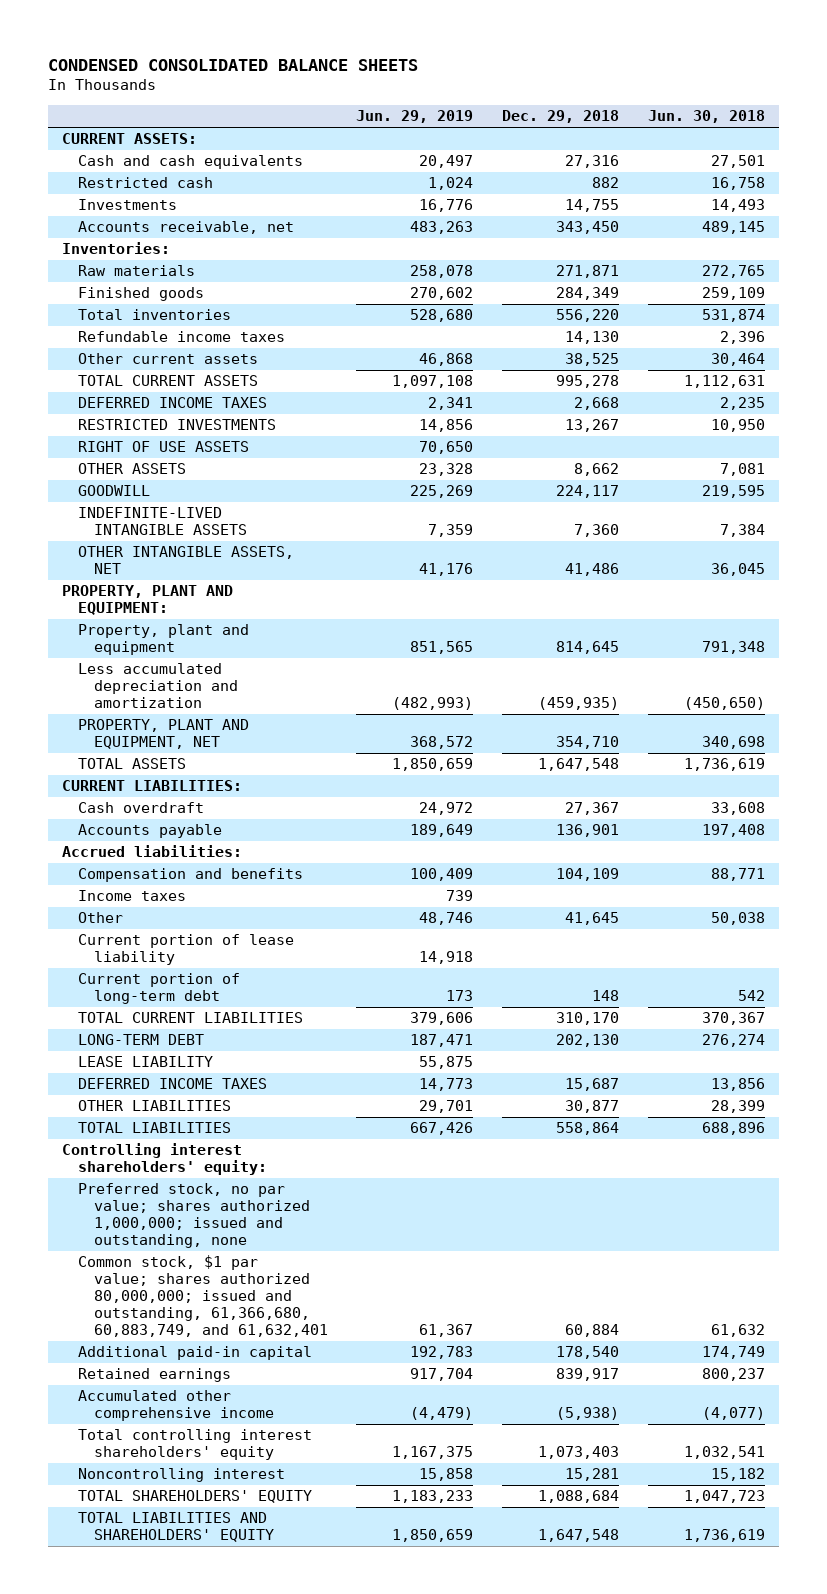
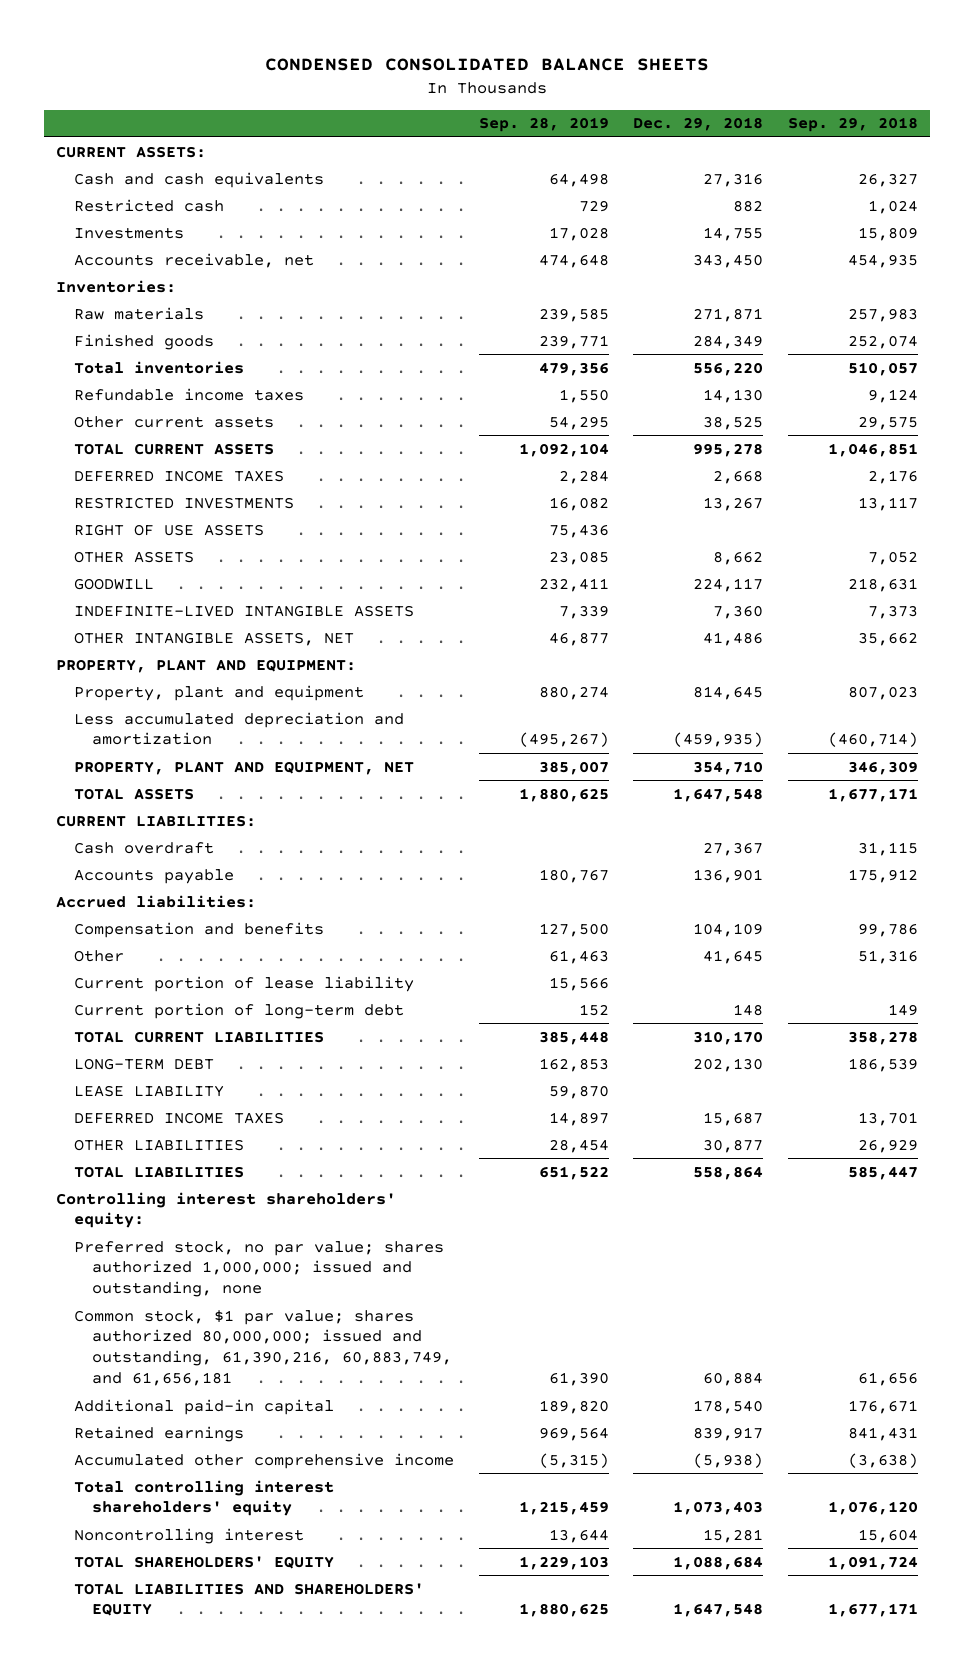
- | Jun. 29, 2019 | Dec. 29, 2018 | Jun. 30, 2018
+ | Sep. 28, 2019 | Dec. 29, 2018 | Sep. 29, 2018
- Income taxes | 739 | |
- Common stock, $1 par value; shares authorized 80,000,000; issued and outstanding, 61,366,680, 60,883,749, and 61,632,401 | 61,367 | 60,884 | 61,632
+ Common stock, $1 par value; shares authorized 80,000,000; issued and outstanding, 61,390,216, 60,883,749, and 61,656,181 | 61,390 | 60,884 | 61,656

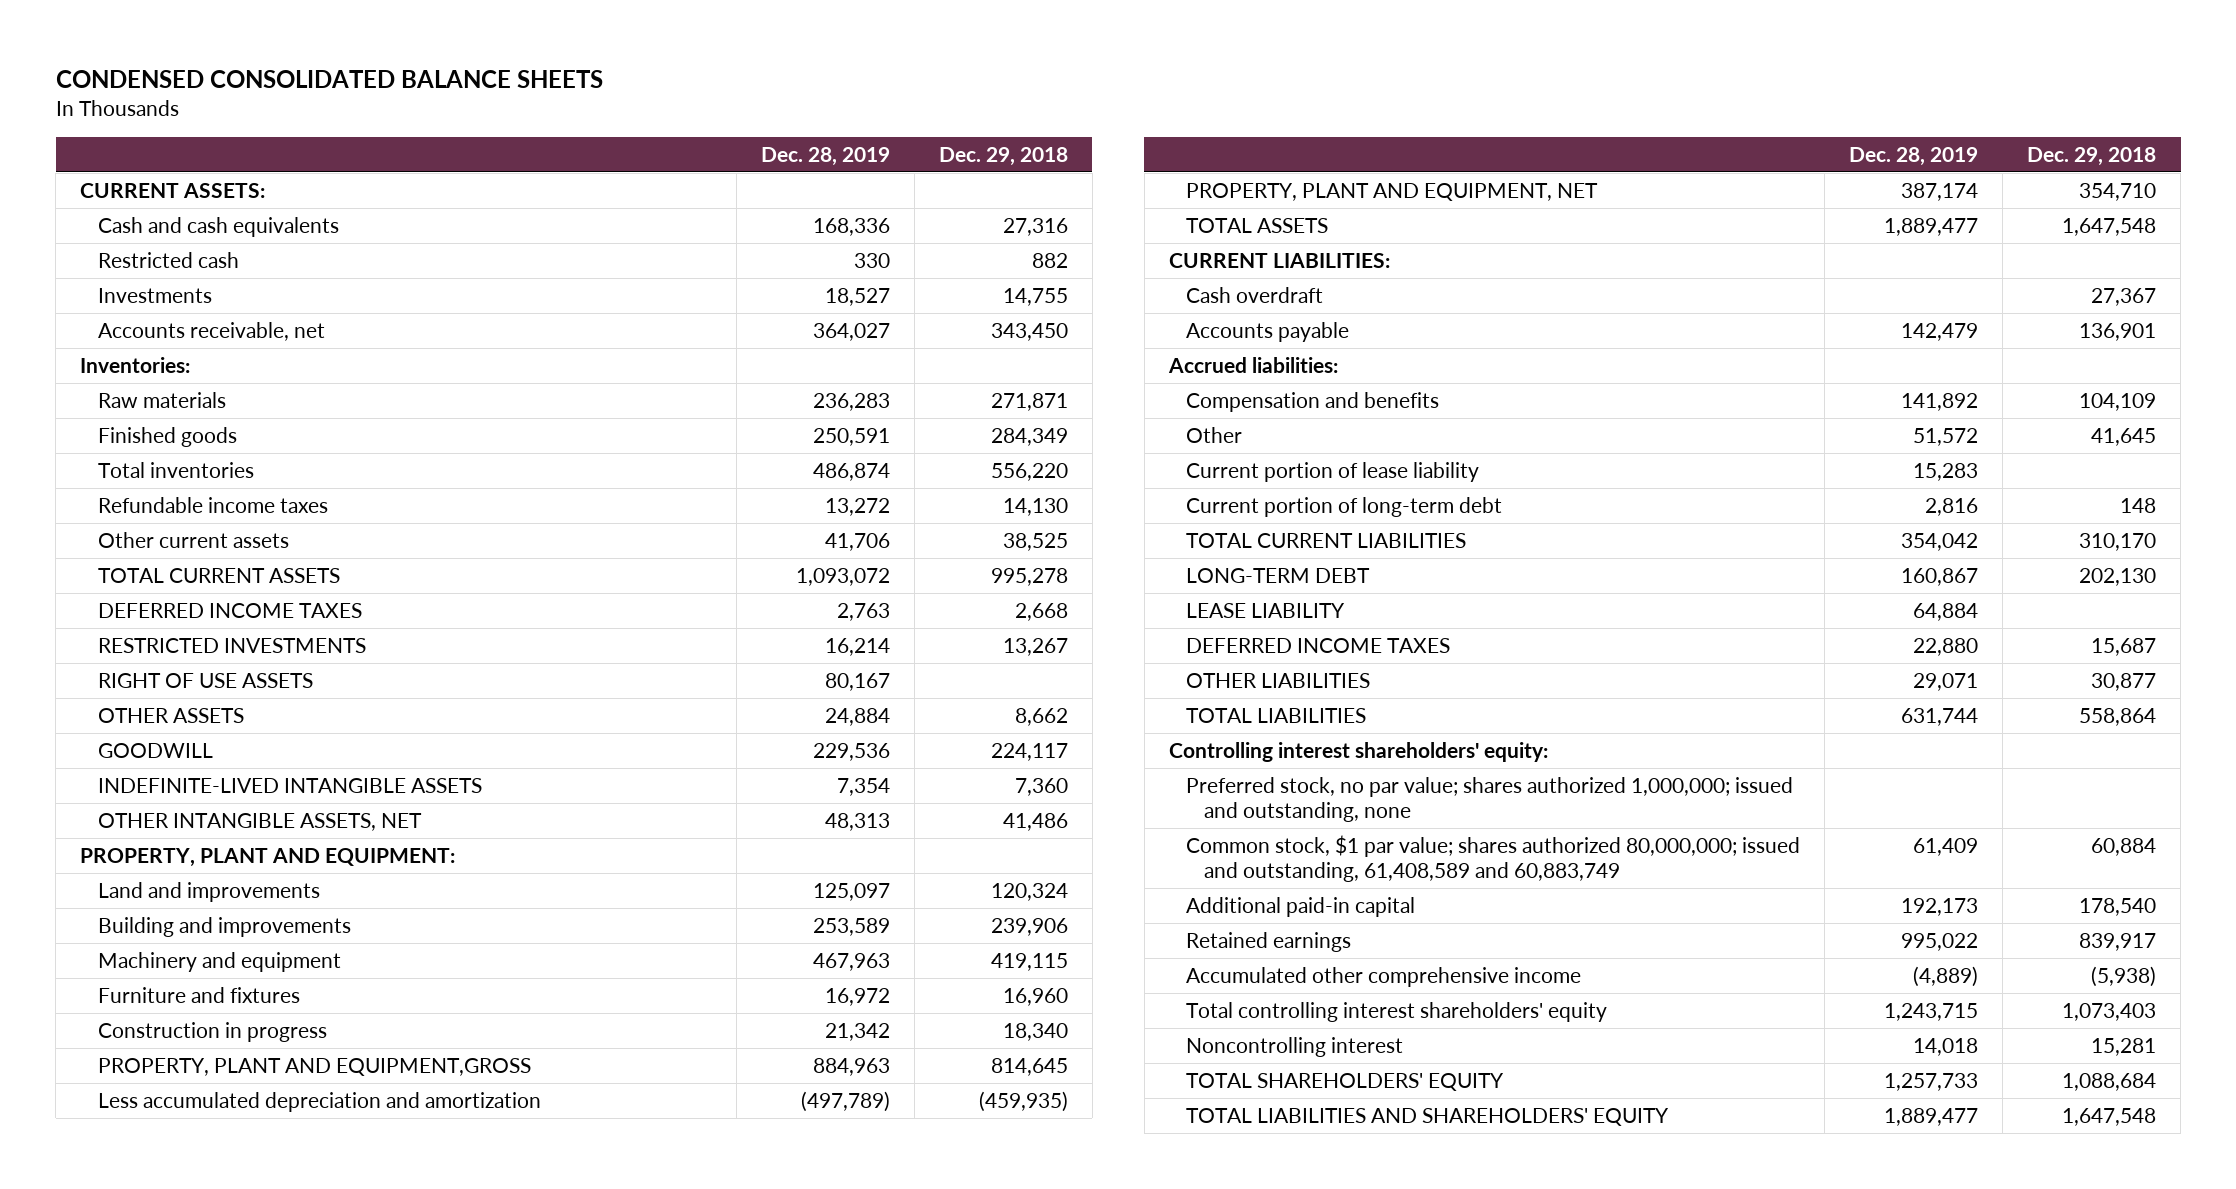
- | Sep. 28, 2019 | Dec. 29, 2018 | Sep. 29, 2018
+ | Dec. 28, 2019 | Dec. 29, 2018
- Property, plant and equipment | 880,274 | 814,645 | 807,023
+ Land and improvements | 125,097 | 120,324
+ Building and improvements | 253,589 | 239,906
+ Machinery and equipment | 467,963 | 419,115
+ Furniture and fixtures | 16,972 | 16,960
+ Construction in progress | 21,342 | 18,340
+ PROPERTY, PLANT AND EQUIPMENT,GROSS | 884,963 | 814,645
- Common stock, $1 par value; shares authorized 80,000,000; issued and outstanding, 61,390,216, 60,883,749, and 61,656,181 | 61,390 | 60,884 | 61,656
+ Common stock, $1 par value; shares authorized 80,000,000; issued and outstanding, 61,408,589 and 60,883,749 | 61,409 | 60,884

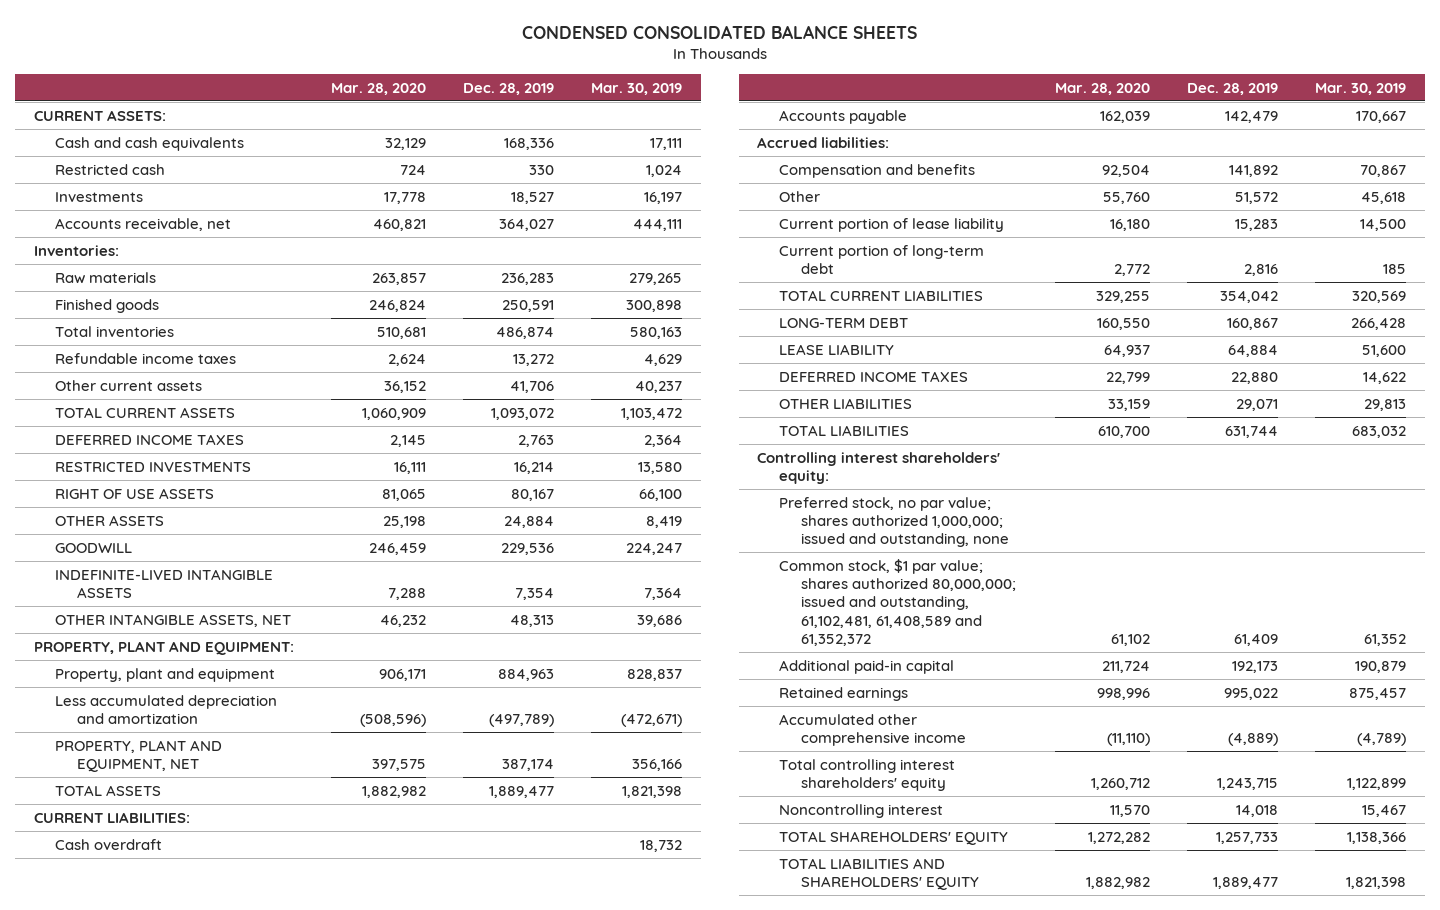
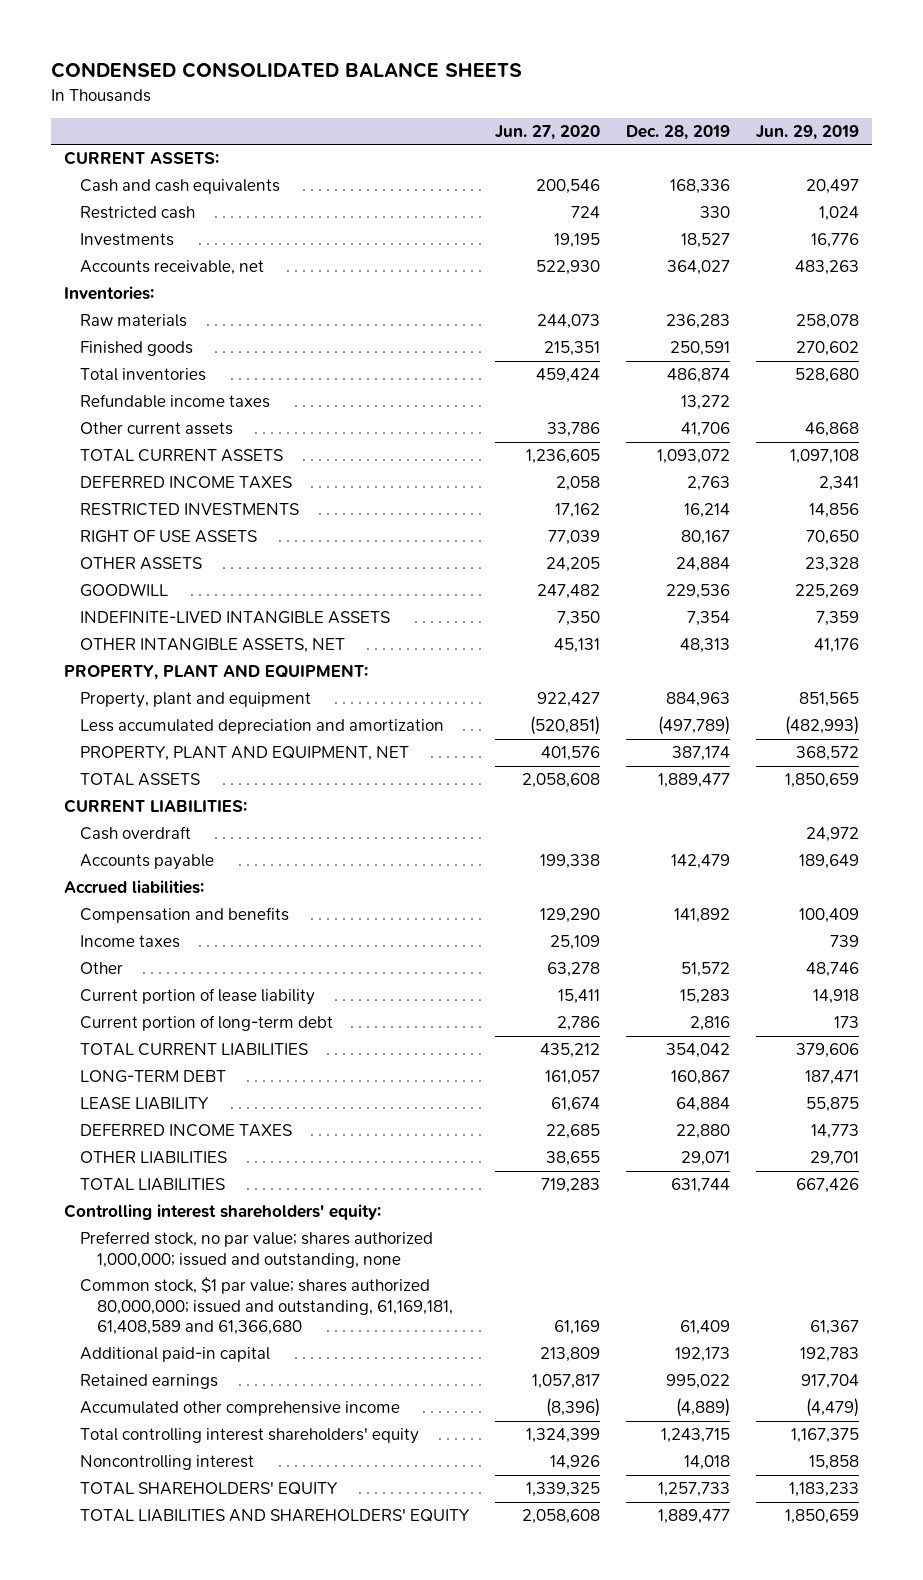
- | Mar. 28, 2020 | Dec. 28, 2019 | Mar. 30, 2019
+ | Jun. 27, 2020 | Dec. 28, 2019 | Jun. 29, 2019
+ Income taxes | 25,109 | | 739
- Common stock, $1 par value; shares authorized 80,000,000; issued and outstanding, 61,102,481, 61,408,589 and 61,352,372 | 61,102 | 61,409 | 61,352
+ Common stock, $1 par value; shares authorized 80,000,000; issued and outstanding, 61,169,181, 61,408,589 and 61,366,680 | 61,169 | 61,409 | 61,367

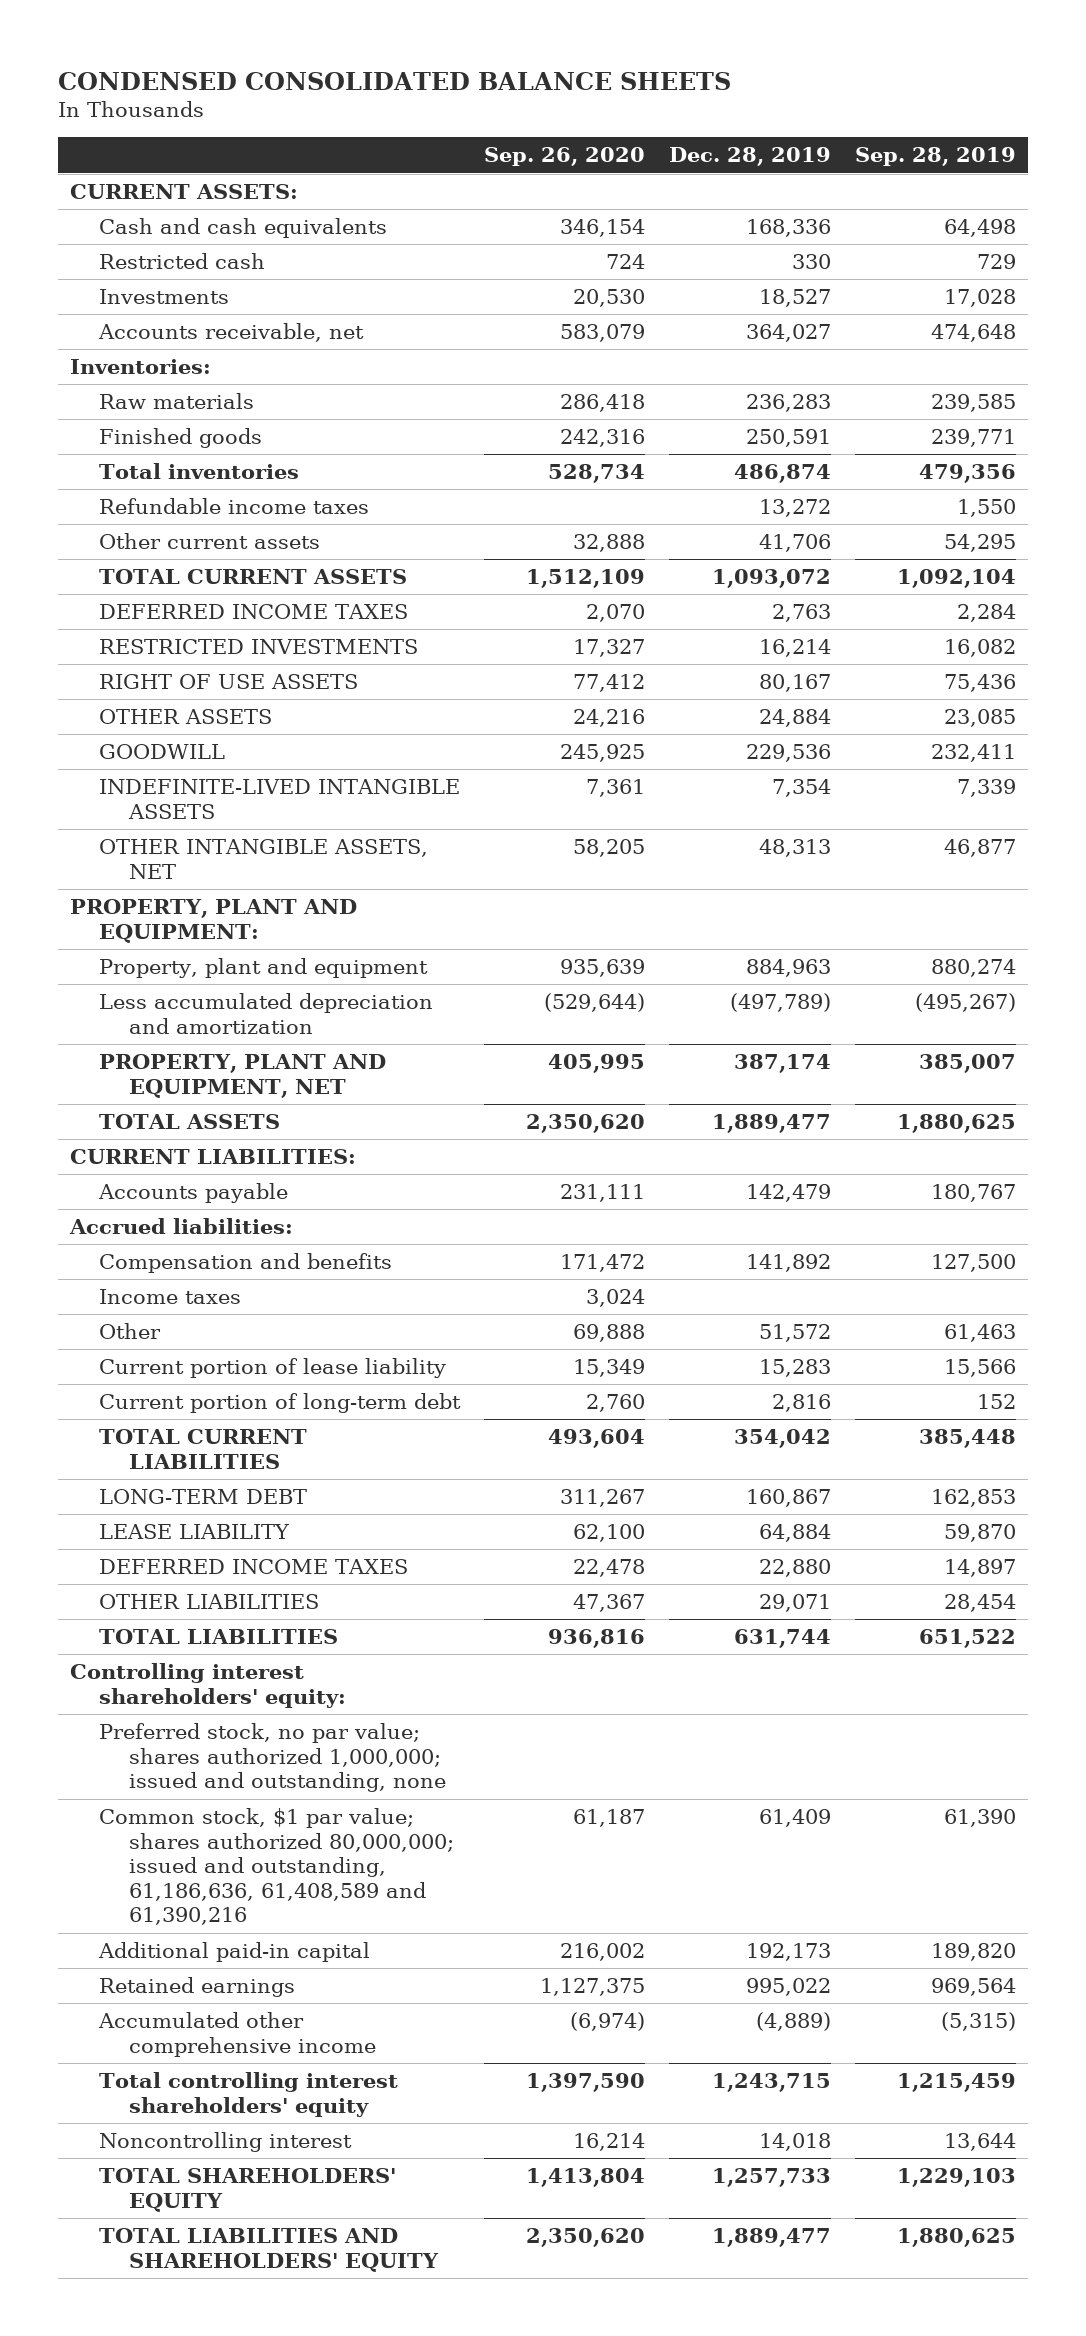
- | Jun. 27, 2020 | Dec. 28, 2019 | Jun. 29, 2019
+ | Sep. 26, 2020 | Dec. 28, 2019 | Sep. 28, 2019
- Cash overdraft | | | 24,972
- Common stock, $1 par value; shares authorized 80,000,000; issued and outstanding, 61,169,181, 61,408,589 and 61,366,680 | 61,169 | 61,409 | 61,367
+ Common stock, $1 par value; shares authorized 80,000,000; issued and outstanding, 61,186,636, 61,408,589 and 61,390,216 | 61,187 | 61,409 | 61,390

